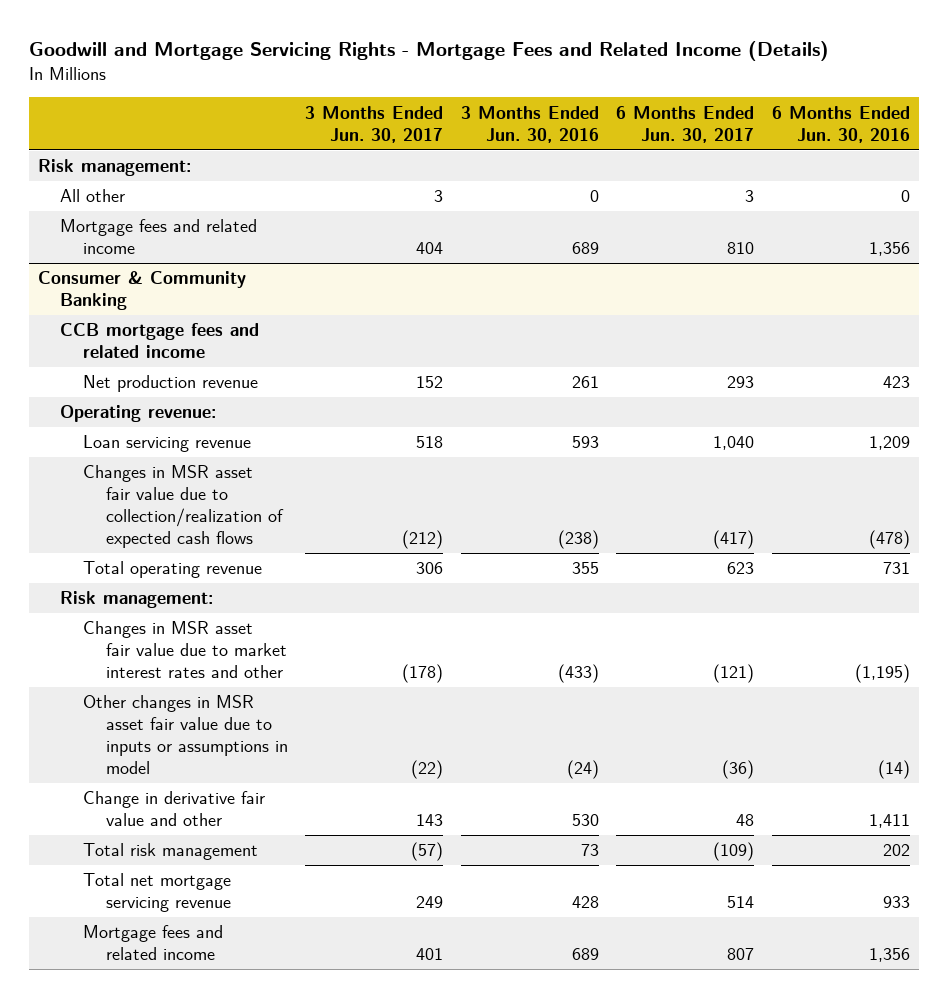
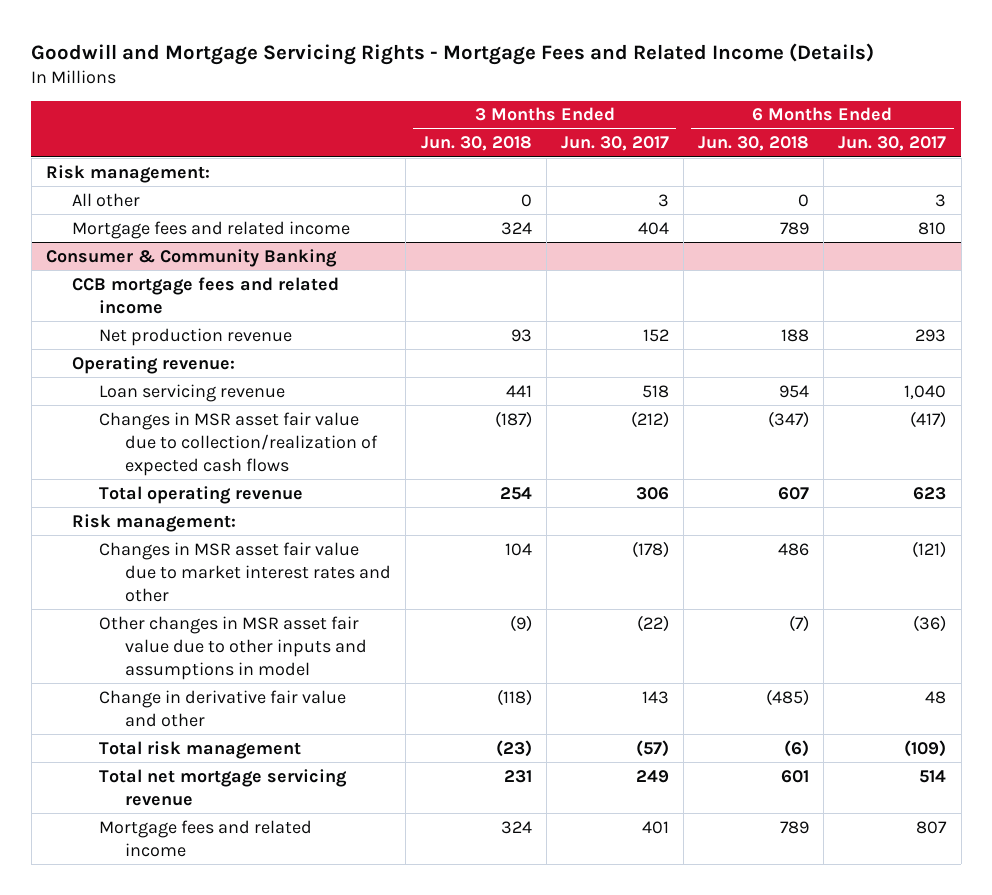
- | 3 Months Ended Jun. 30, 2017 | 3 Months Ended Jun. 30, 2016 | 6 Months Ended Jun. 30, 2017 | 6 Months Ended Jun. 30, 2016
+ | 3 Months Ended Jun. 30, 2018 | 3 Months Ended Jun. 30, 2017 | 6 Months Ended Jun. 30, 2018 | 6 Months Ended Jun. 30, 2017
@ Consumer & Community Banking
- Other changes in MSR asset fair value due to inputs or assumptions in model | (22) | (24) | (36) | (14)
+ Other changes in MSR asset fair value due to other inputs and assumptions in model | (9) | (22) | (7) | (36)

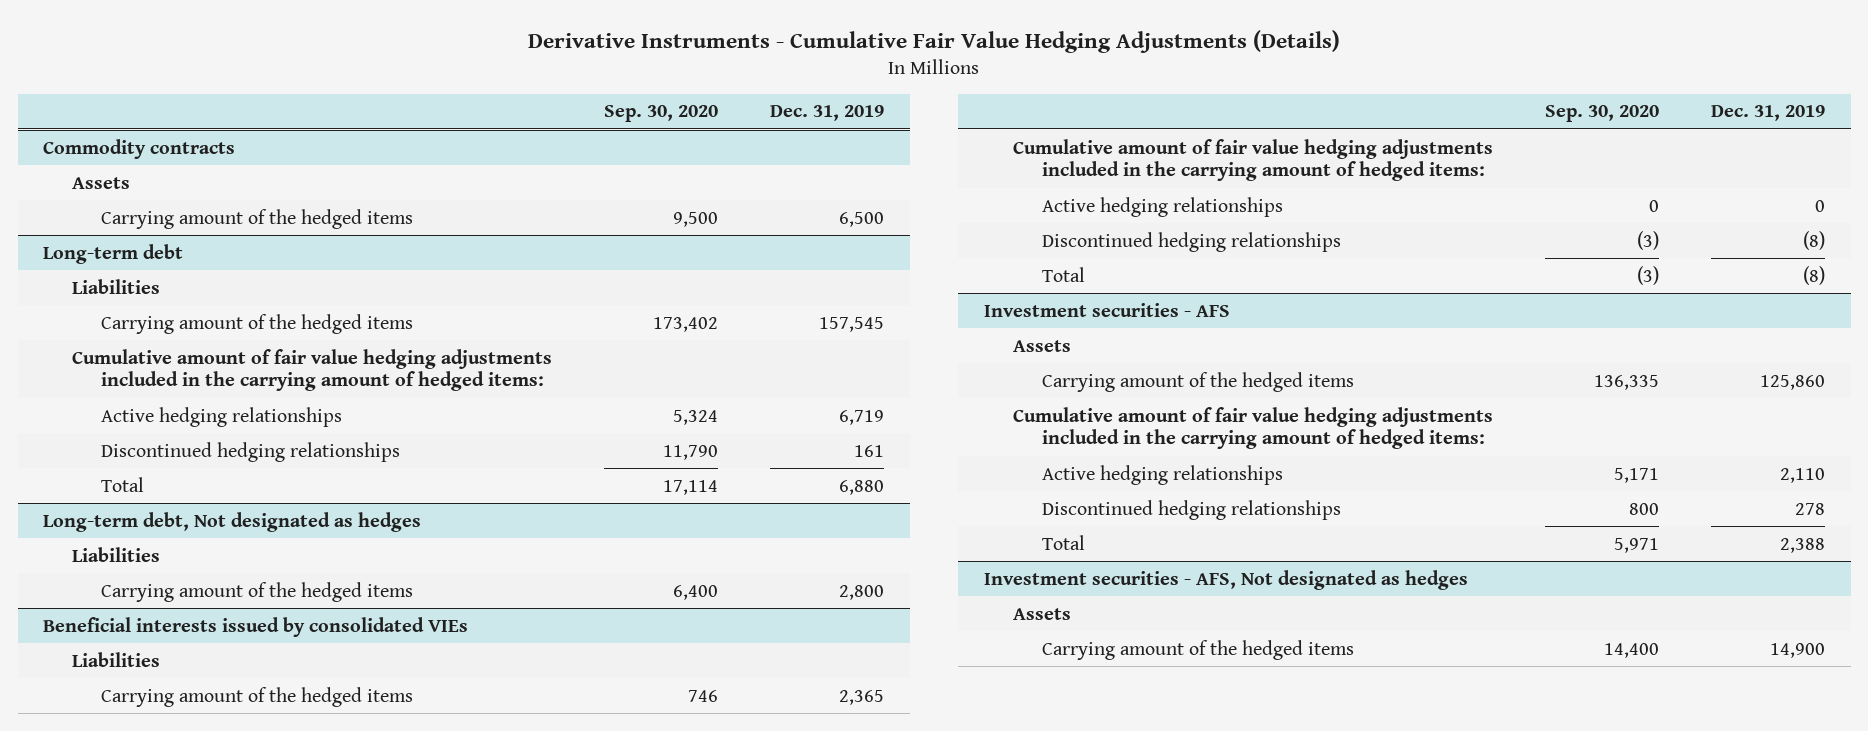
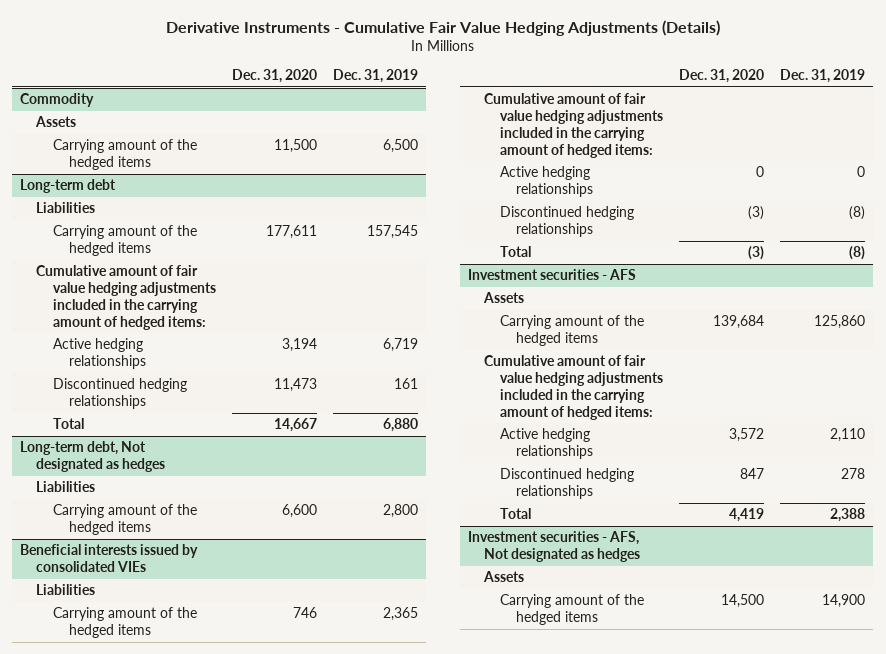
- | Sep. 30, 2020 | Dec. 31, 2019
+ | Dec. 31, 2020 | Dec. 31, 2019
- Commodity contracts
+ Commodity

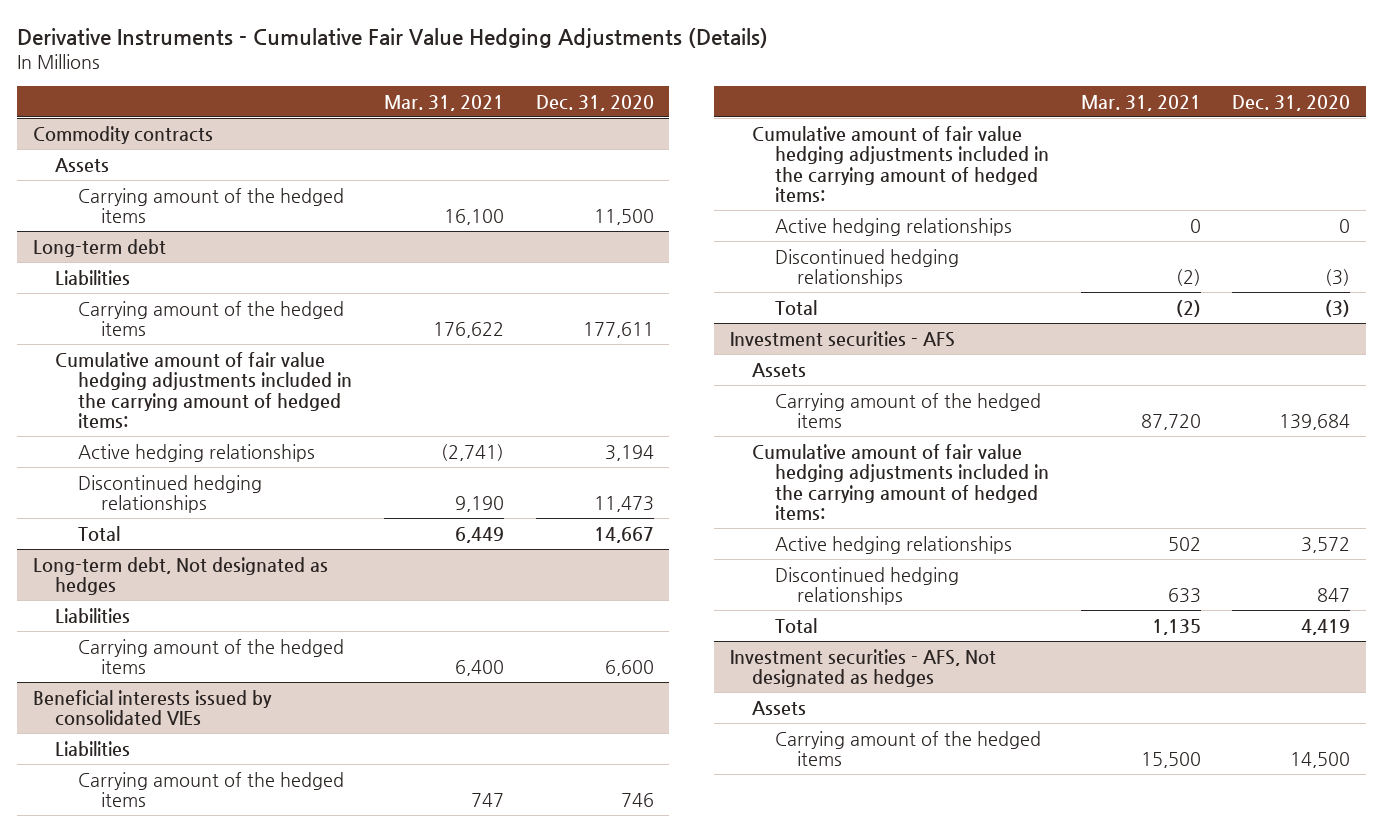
- | Dec. 31, 2020 | Dec. 31, 2019
+ | Mar. 31, 2021 | Dec. 31, 2020
- Commodity
+ Commodity contracts

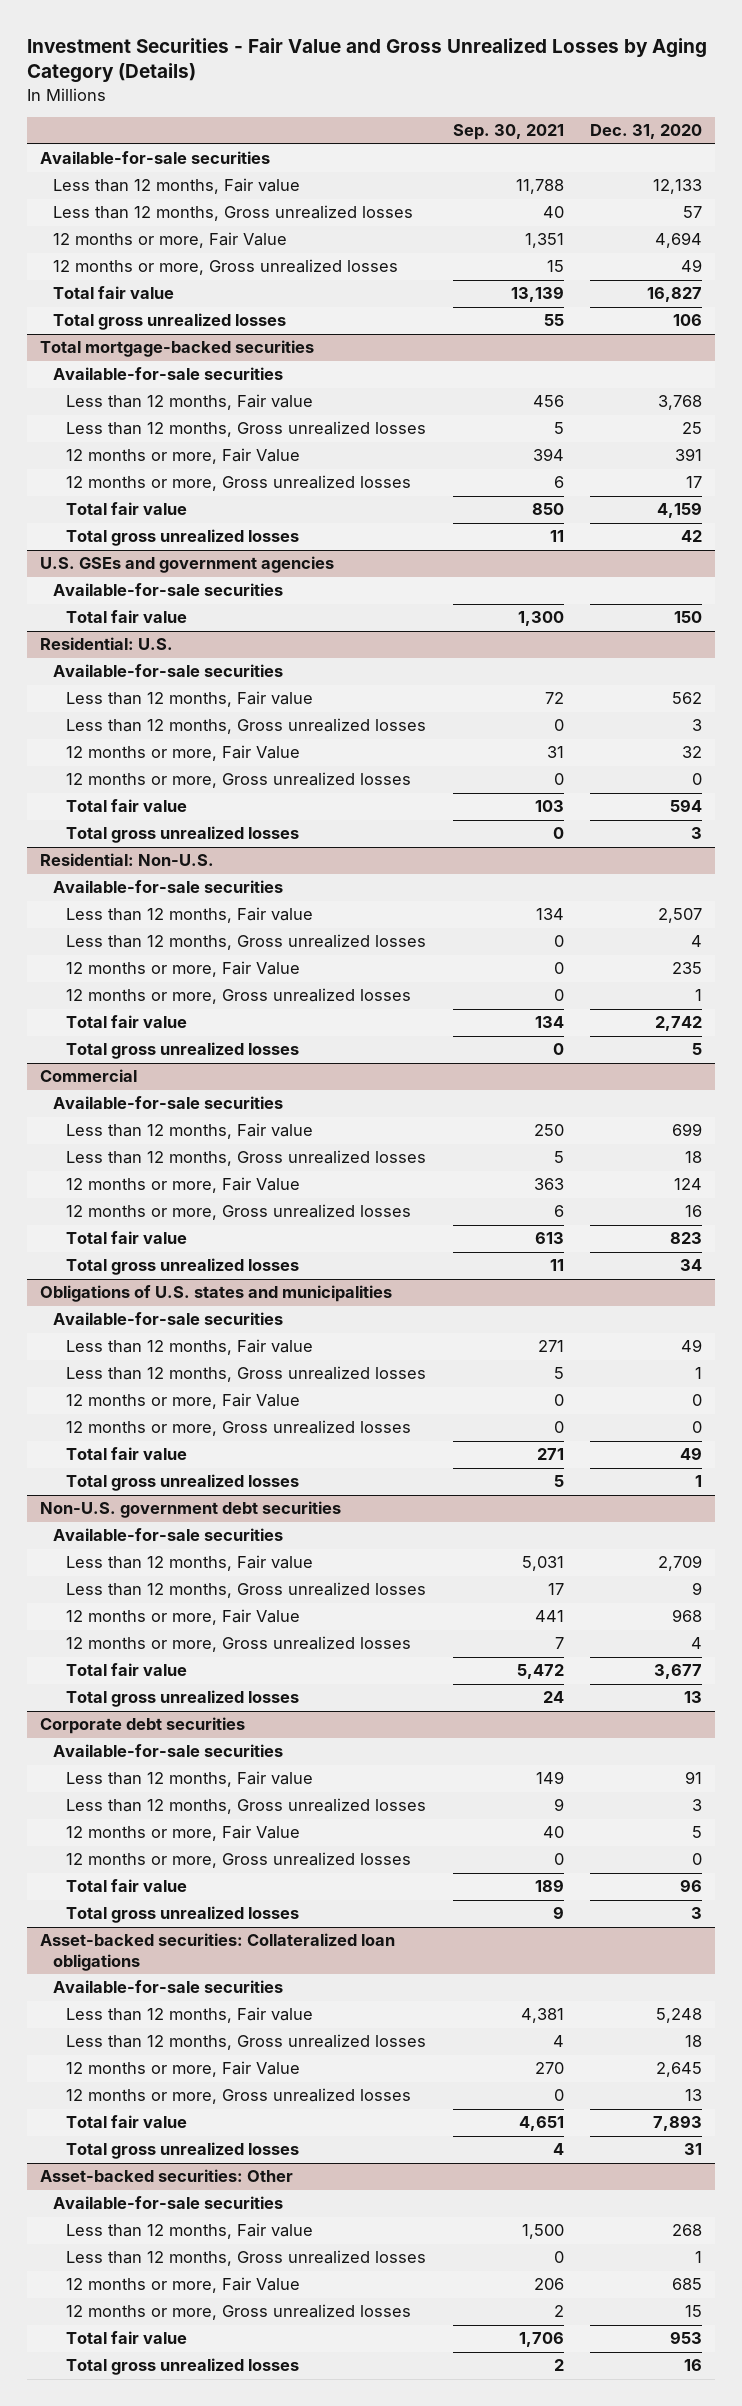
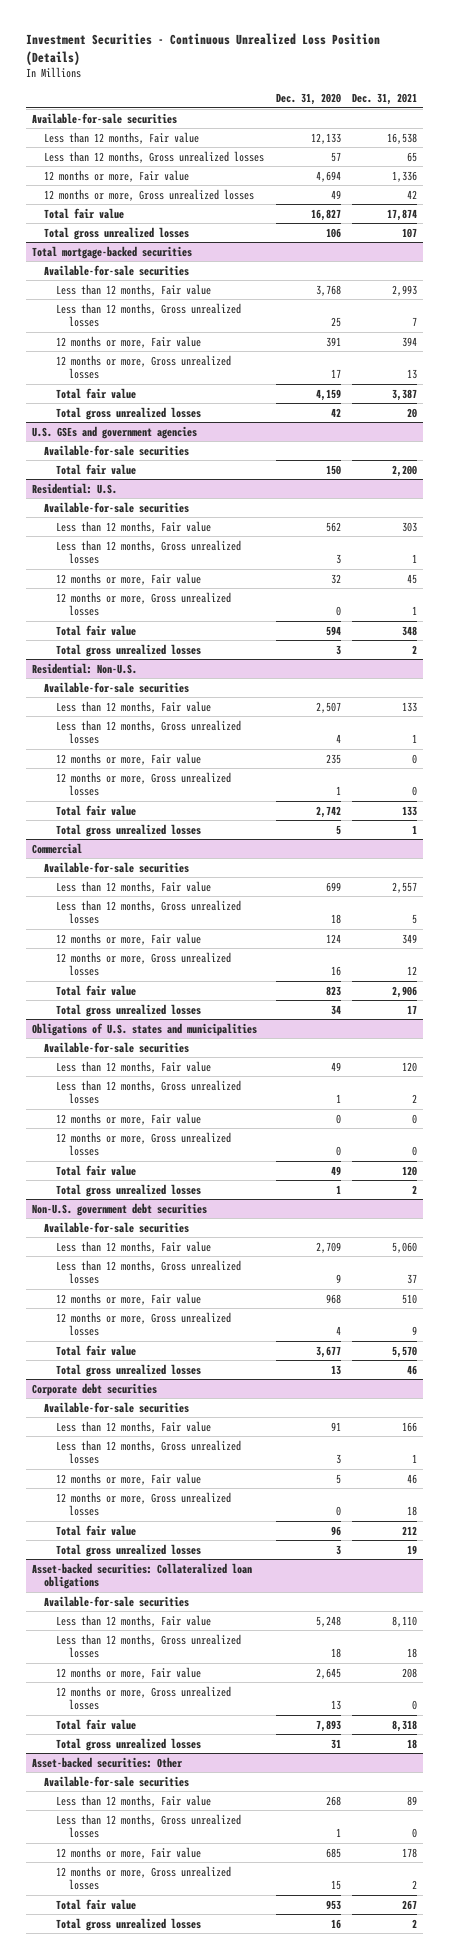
- Investment Securities - Fair Value and Gross Unrealized Losses by Aging Category (Details)
+ Investment Securities - Continuous Unrealized Loss Position (Details)
- | Sep. 30, 2021 | Dec. 31, 2020
+ | Dec. 31, 2020 | Dec. 31, 2021
- 12 months or more, Fair Value | 1,351 | 4,694
+ 12 months or more, Fair value | 4,694 | 1,336
@ Total mortgage-backed securities
- 12 months or more, Fair Value | 394 | 391
+ 12 months or more, Fair value | 391 | 394
@ Residential: U.S.
- 12 months or more, Fair Value | 31 | 32
+ 12 months or more, Fair value | 32 | 45
@ Residential: Non-U.S.
- 12 months or more, Fair Value | 0 | 235
+ 12 months or more, Fair value | 235 | 0
@ Commercial
- 12 months or more, Fair Value | 363 | 124
+ 12 months or more, Fair value | 124 | 349
@ Obligations of U.S. states and municipalities
- 12 months or more, Fair Value | 0 | 0
+ 12 months or more, Fair value | 0 | 0
@ Non-U.S. government debt securities
- 12 months or more, Fair Value | 441 | 968
+ 12 months or more, Fair value | 968 | 510
@ Corporate debt securities
- 12 months or more, Fair Value | 40 | 5
+ 12 months or more, Fair value | 5 | 46
@ Asset-backed securities: Collateralized loan obligations
- 12 months or more, Fair Value | 270 | 2,645
+ 12 months or more, Fair value | 2,645 | 208
@ Asset-backed securities: Other
- 12 months or more, Fair Value | 206 | 685
+ 12 months or more, Fair value | 685 | 178

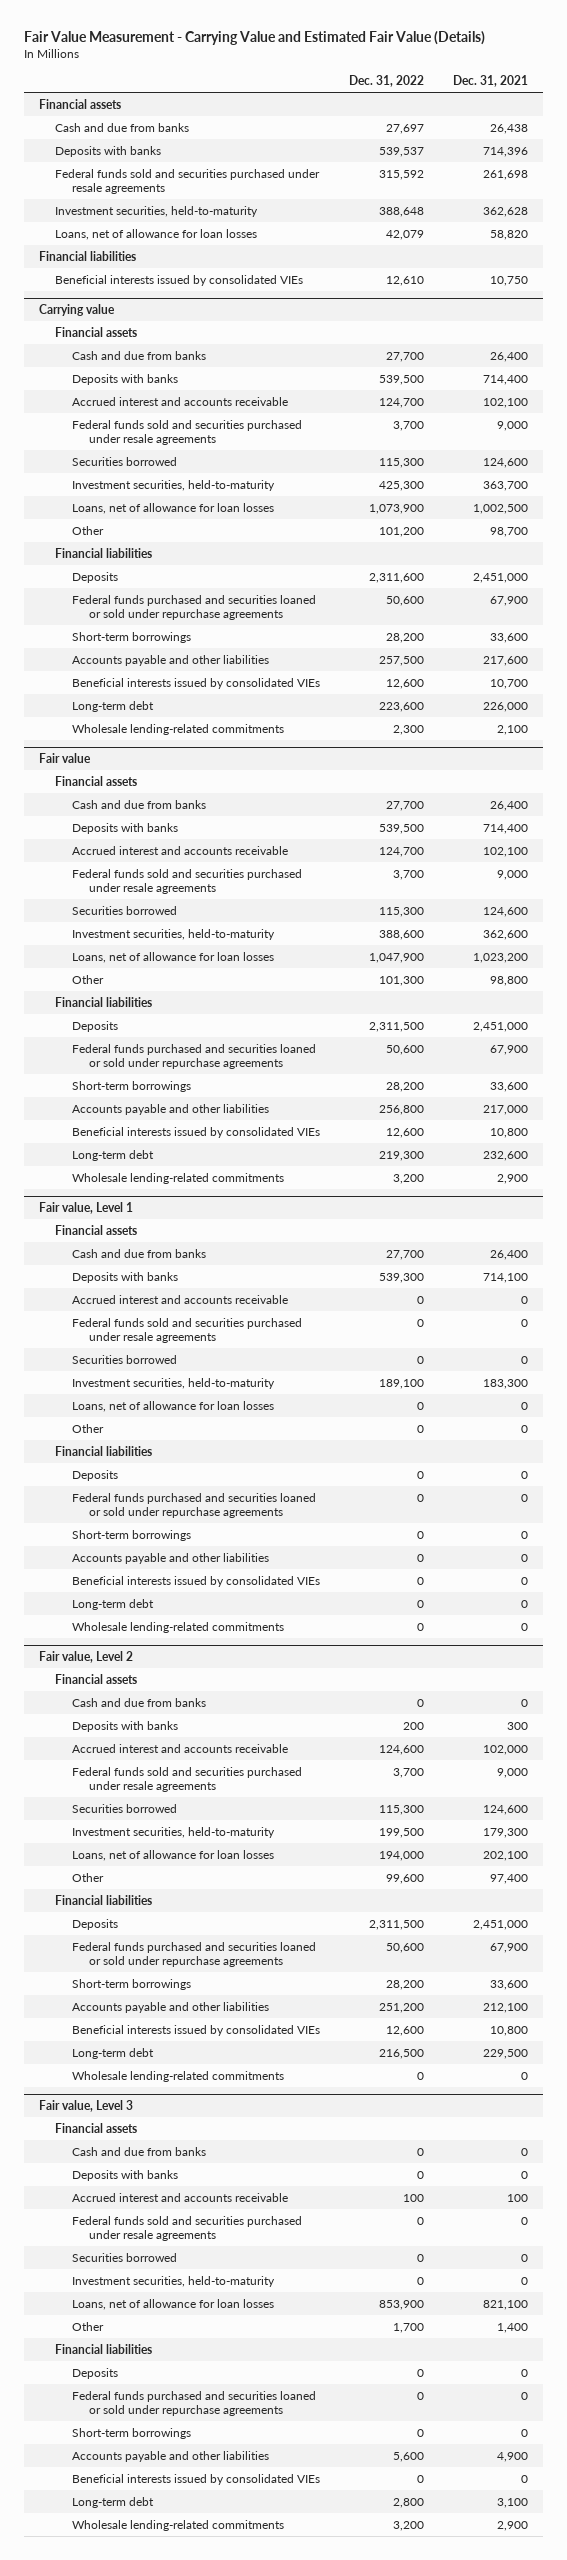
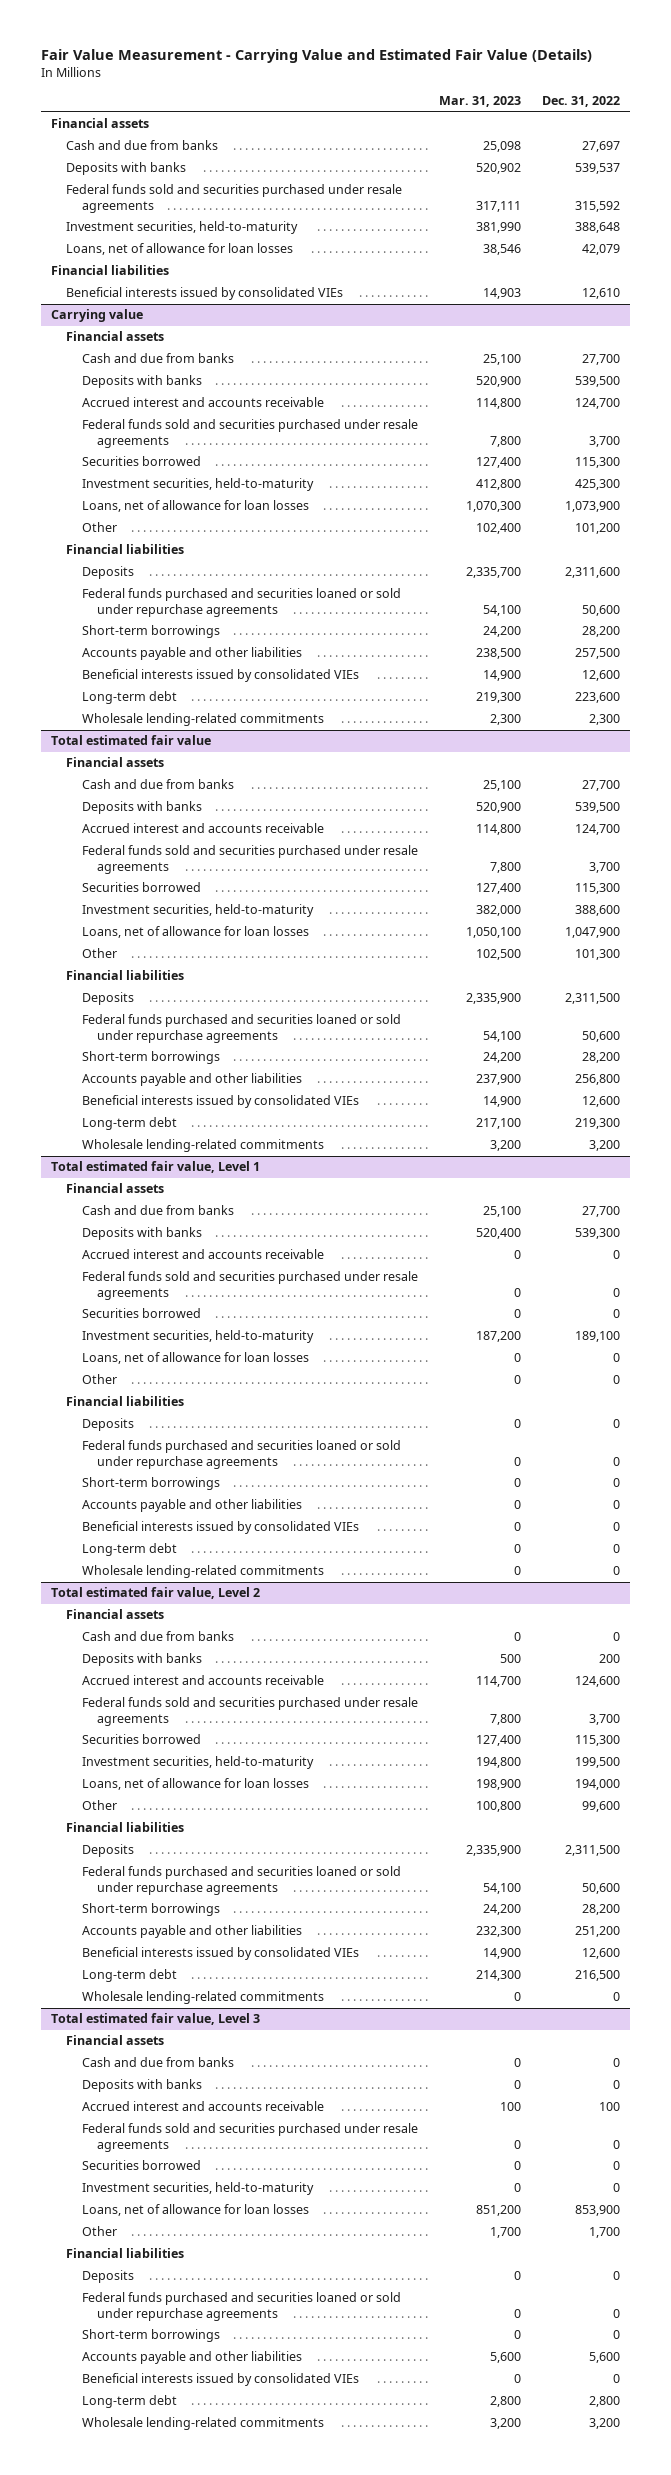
- | Dec. 31, 2022 | Dec. 31, 2021
+ | Mar. 31, 2023 | Dec. 31, 2022
- Fair value
+ Total estimated fair value
- Fair value, Level 1
+ Total estimated fair value, Level 1
- Fair value, Level 2
+ Total estimated fair value, Level 2
- Fair value, Level 3
+ Total estimated fair value, Level 3

